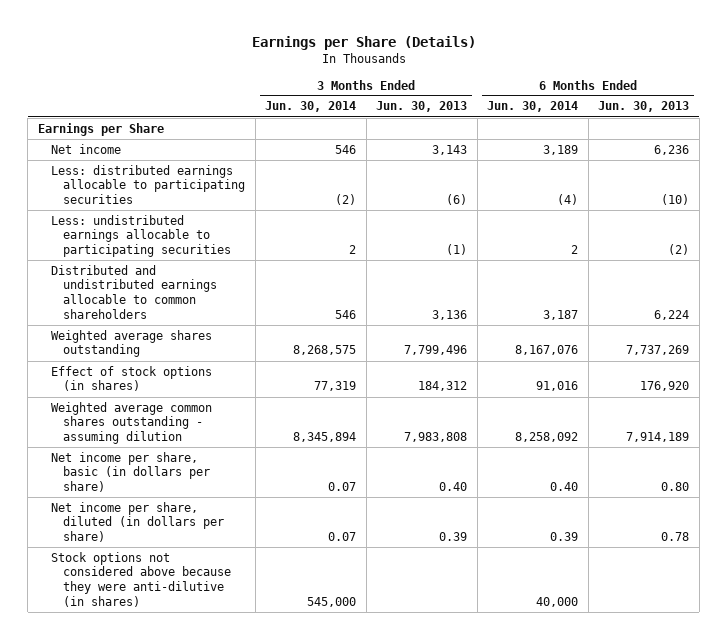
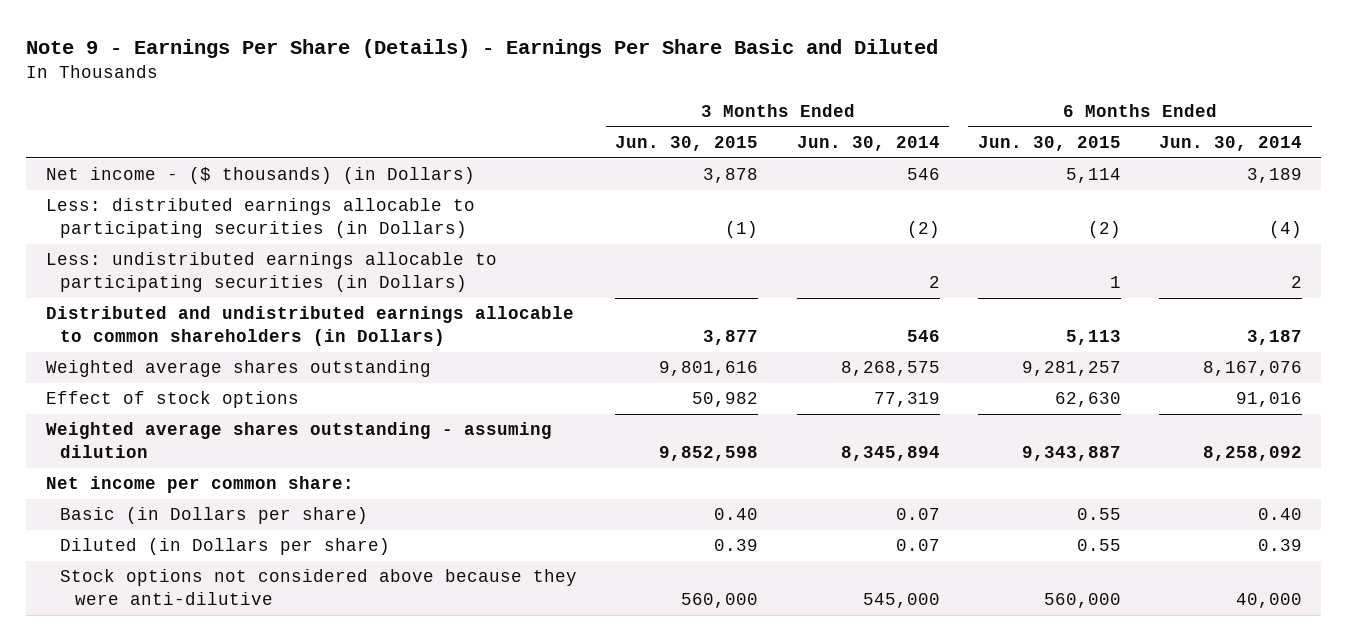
- Earnings per Share (Details)
+ Note 9 - Earnings Per Share (Details) - Earnings Per Share Basic and Diluted
- | 3 Months Ended Jun. 30, 2014 | 3 Months Ended Jun. 30, 2013 | 6 Months Ended Jun. 30, 2014 | 6 Months Ended Jun. 30, 2013
+ | 3 Months Ended Jun. 30, 2015 | 3 Months Ended Jun. 30, 2014 | 6 Months Ended Jun. 30, 2015 | 6 Months Ended Jun. 30, 2014
- Earnings per Share
- Net income | 546 | 3,143 | 3,189 | 6,236
- Less: distributed earnings allocable to participating securities | (2) | (6) | (4) | (10)
- Less: undistributed earnings allocable to participating securities | 2 | (1) | 2 | (2)
- Distributed and undistributed earnings allocable to common shareholders | 546 | 3,136 | 3,187 | 6,224
+ Net income - ($ thousands) (in Dollars) | 3,878 | 546 | 5,114 | 3,189
+ Less: distributed earnings allocable to participating securities (in Dollars) | (1) | (2) | (2) | (4)
+ Less: undistributed earnings allocable to participating securities (in Dollars) | | 2 | 1 | 2
+ Distributed and undistributed earnings allocable to common shareholders (in Dollars) | 3,877 | 546 | 5,113 | 3,187
- Effect of stock options (in shares) | 77,319 | 184,312 | 91,016 | 176,920
- Weighted average common shares outstanding - assuming dilution | 8,345,894 | 7,983,808 | 8,258,092 | 7,914,189
- Net income per share, basic (in dollars per share) | 0.07 | 0.40 | 0.40 | 0.80
- Net income per share, diluted (in dollars per share) | 0.07 | 0.39 | 0.39 | 0.78
- Stock options not considered above because they were anti-dilutive (in shares) | 545,000 | | 40,000 |
+ Effect of stock options | 50,982 | 77,319 | 62,630 | 91,016
+ Weighted average shares outstanding - assuming dilution | 9,852,598 | 8,345,894 | 9,343,887 | 8,258,092
+ Net income per common share:
+ Basic (in Dollars per share) | 0.40 | 0.07 | 0.55 | 0.40
+ Diluted (in Dollars per share) | 0.39 | 0.07 | 0.55 | 0.39
+ Stock options not considered above because they were anti-dilutive | 560,000 | 545,000 | 560,000 | 40,000

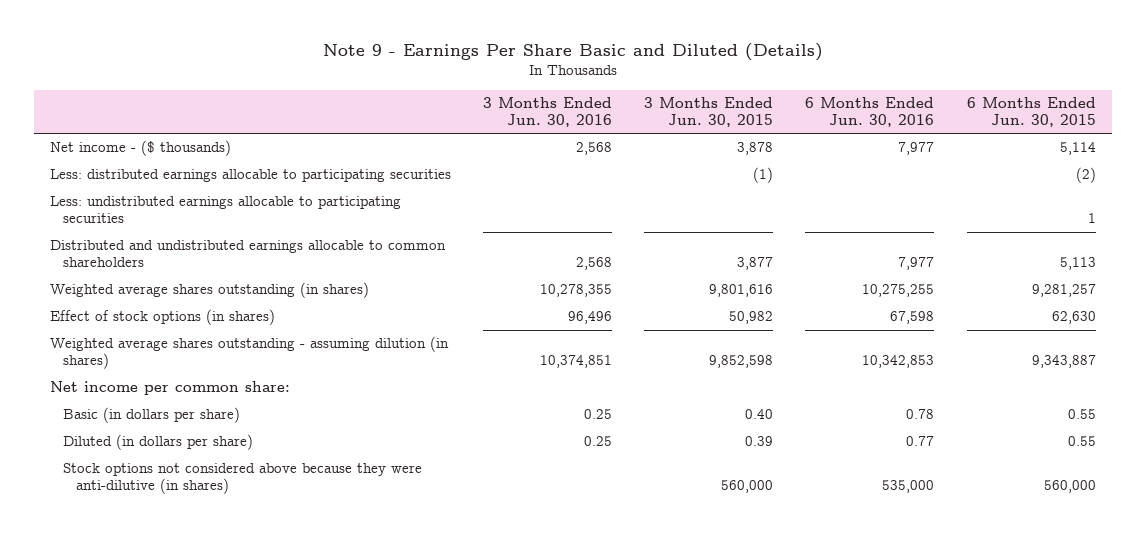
- Note 9 - Earnings Per Share (Details) - Earnings Per Share Basic and Diluted
+ Note 9 - Earnings Per Share Basic and Diluted (Details)
- | 3 Months Ended Jun. 30, 2015 | 3 Months Ended Jun. 30, 2014 | 6 Months Ended Jun. 30, 2015 | 6 Months Ended Jun. 30, 2014
+ | 3 Months Ended Jun. 30, 2016 | 3 Months Ended Jun. 30, 2015 | 6 Months Ended Jun. 30, 2016 | 6 Months Ended Jun. 30, 2015
- Net income - ($ thousands) (in Dollars) | 3,878 | 546 | 5,114 | 3,189
- Less: distributed earnings allocable to participating securities (in Dollars) | (1) | (2) | (2) | (4)
- Less: undistributed earnings allocable to participating securities (in Dollars) | | 2 | 1 | 2
- Distributed and undistributed earnings allocable to common shareholders (in Dollars) | 3,877 | 546 | 5,113 | 3,187
- Weighted average shares outstanding | 9,801,616 | 8,268,575 | 9,281,257 | 8,167,076
- Effect of stock options | 50,982 | 77,319 | 62,630 | 91,016
- Weighted average shares outstanding - assuming dilution | 9,852,598 | 8,345,894 | 9,343,887 | 8,258,092
+ Net income - ($ thousands) | 2,568 | 3,878 | 7,977 | 5,114
+ Less: distributed earnings allocable to participating securities | | (1) | | (2)
+ Less: undistributed earnings allocable to participating securities | | | | 1
+ Distributed and undistributed earnings allocable to common shareholders | 2,568 | 3,877 | 7,977 | 5,113
+ Weighted average shares outstanding (in shares) | 10,278,355 | 9,801,616 | 10,275,255 | 9,281,257
+ Effect of stock options (in shares) | 96,496 | 50,982 | 67,598 | 62,630
+ Weighted average shares outstanding - assuming dilution (in shares) | 10,374,851 | 9,852,598 | 10,342,853 | 9,343,887
- Basic (in Dollars per share) | 0.40 | 0.07 | 0.55 | 0.40
- Diluted (in Dollars per share) | 0.39 | 0.07 | 0.55 | 0.39
- Stock options not considered above because they were anti-dilutive | 560,000 | 545,000 | 560,000 | 40,000
+ Basic (in dollars per share) | 0.25 | 0.40 | 0.78 | 0.55
+ Diluted (in dollars per share) | 0.25 | 0.39 | 0.77 | 0.55
+ Stock options not considered above because they were anti-dilutive (in shares) | | 560,000 | 535,000 | 560,000

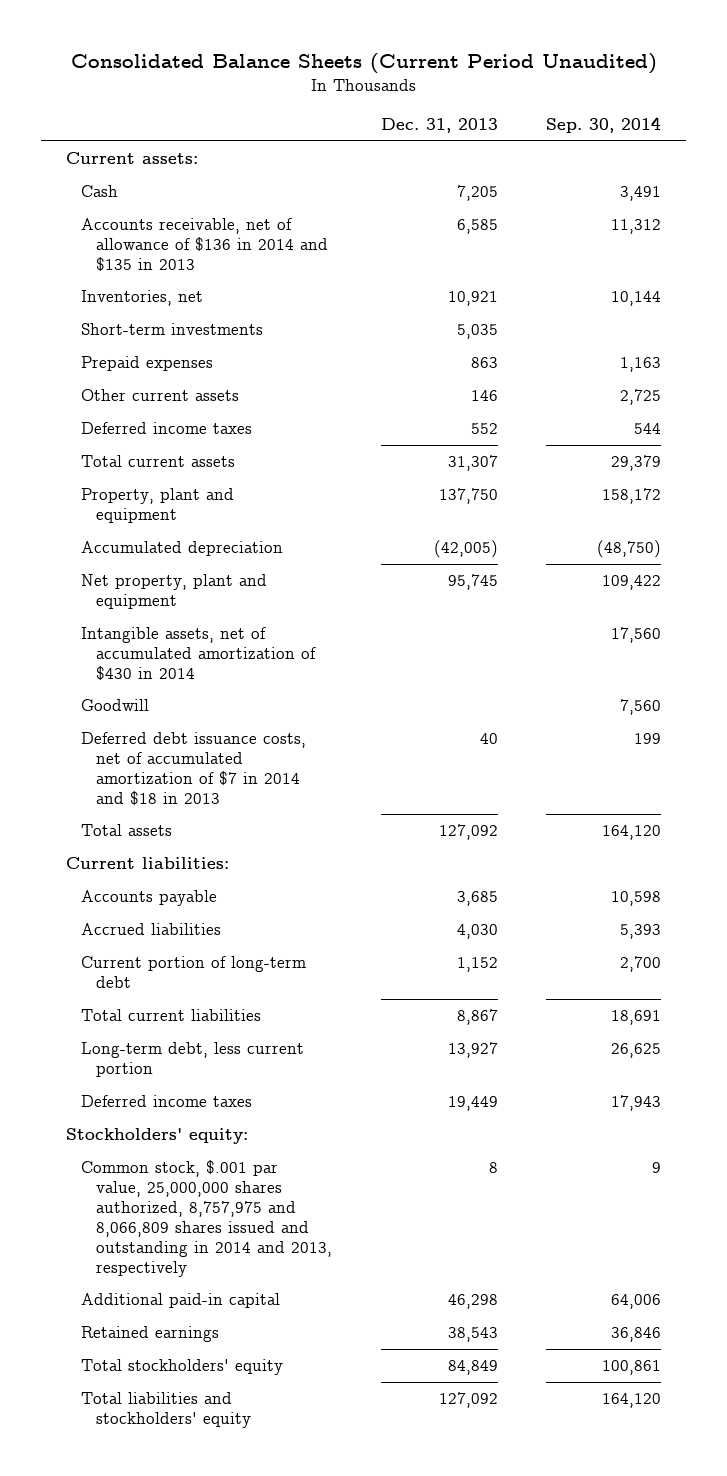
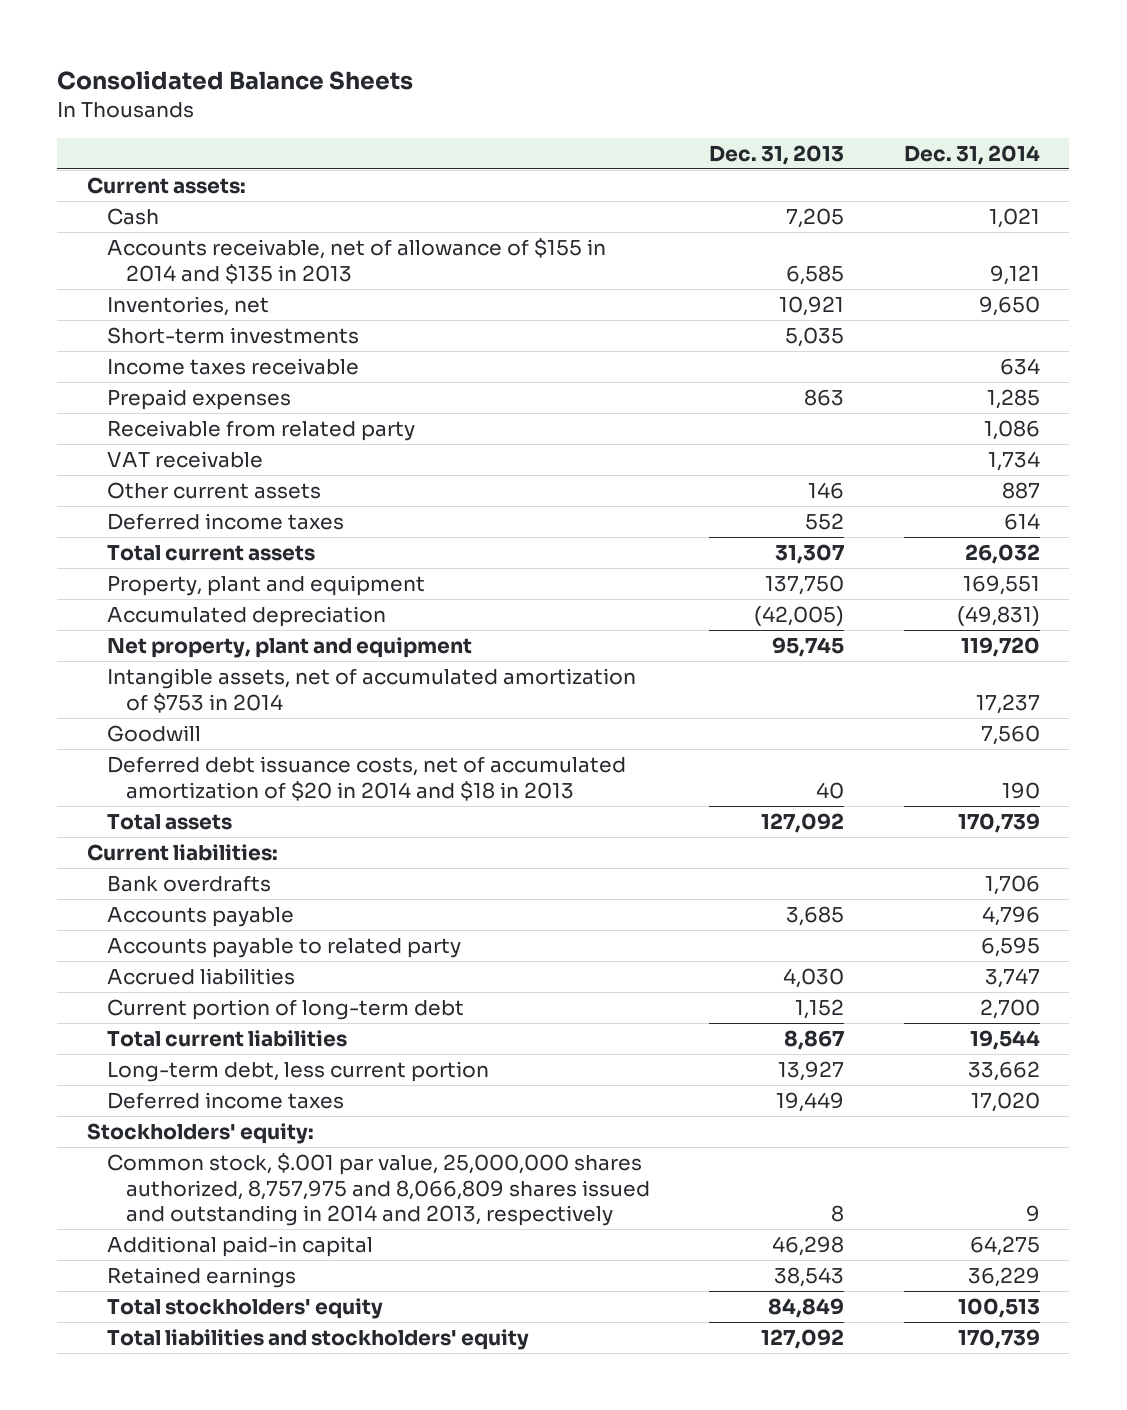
- Consolidated Balance Sheets (Current Period Unaudited)
+ Consolidated Balance Sheets
- | Dec. 31, 2013 | Sep. 30, 2014
+ | Dec. 31, 2013 | Dec. 31, 2014
- Accounts receivable, net of allowance of $136 in 2014 and $135 in 2013 | 6,585 | 11,312
+ Accounts receivable, net of allowance of $155 in 2014 and $135 in 2013 | 6,585 | 9,121
+ Income taxes receivable | | 634
+ Receivable from related party | | 1,086
+ VAT receivable | | 1,734
- Intangible assets, net of accumulated amortization of $430 in 2014 | | 17,560
+ Intangible assets, net of accumulated amortization of $753 in 2014 | | 17,237
- Deferred debt issuance costs, net of accumulated amortization of $7 in 2014 and $18 in 2013 | 40 | 199
+ Deferred debt issuance costs, net of accumulated amortization of $20 in 2014 and $18 in 2013 | 40 | 190
+ Bank overdrafts | | 1,706
+ Accounts payable to related party | | 6,595

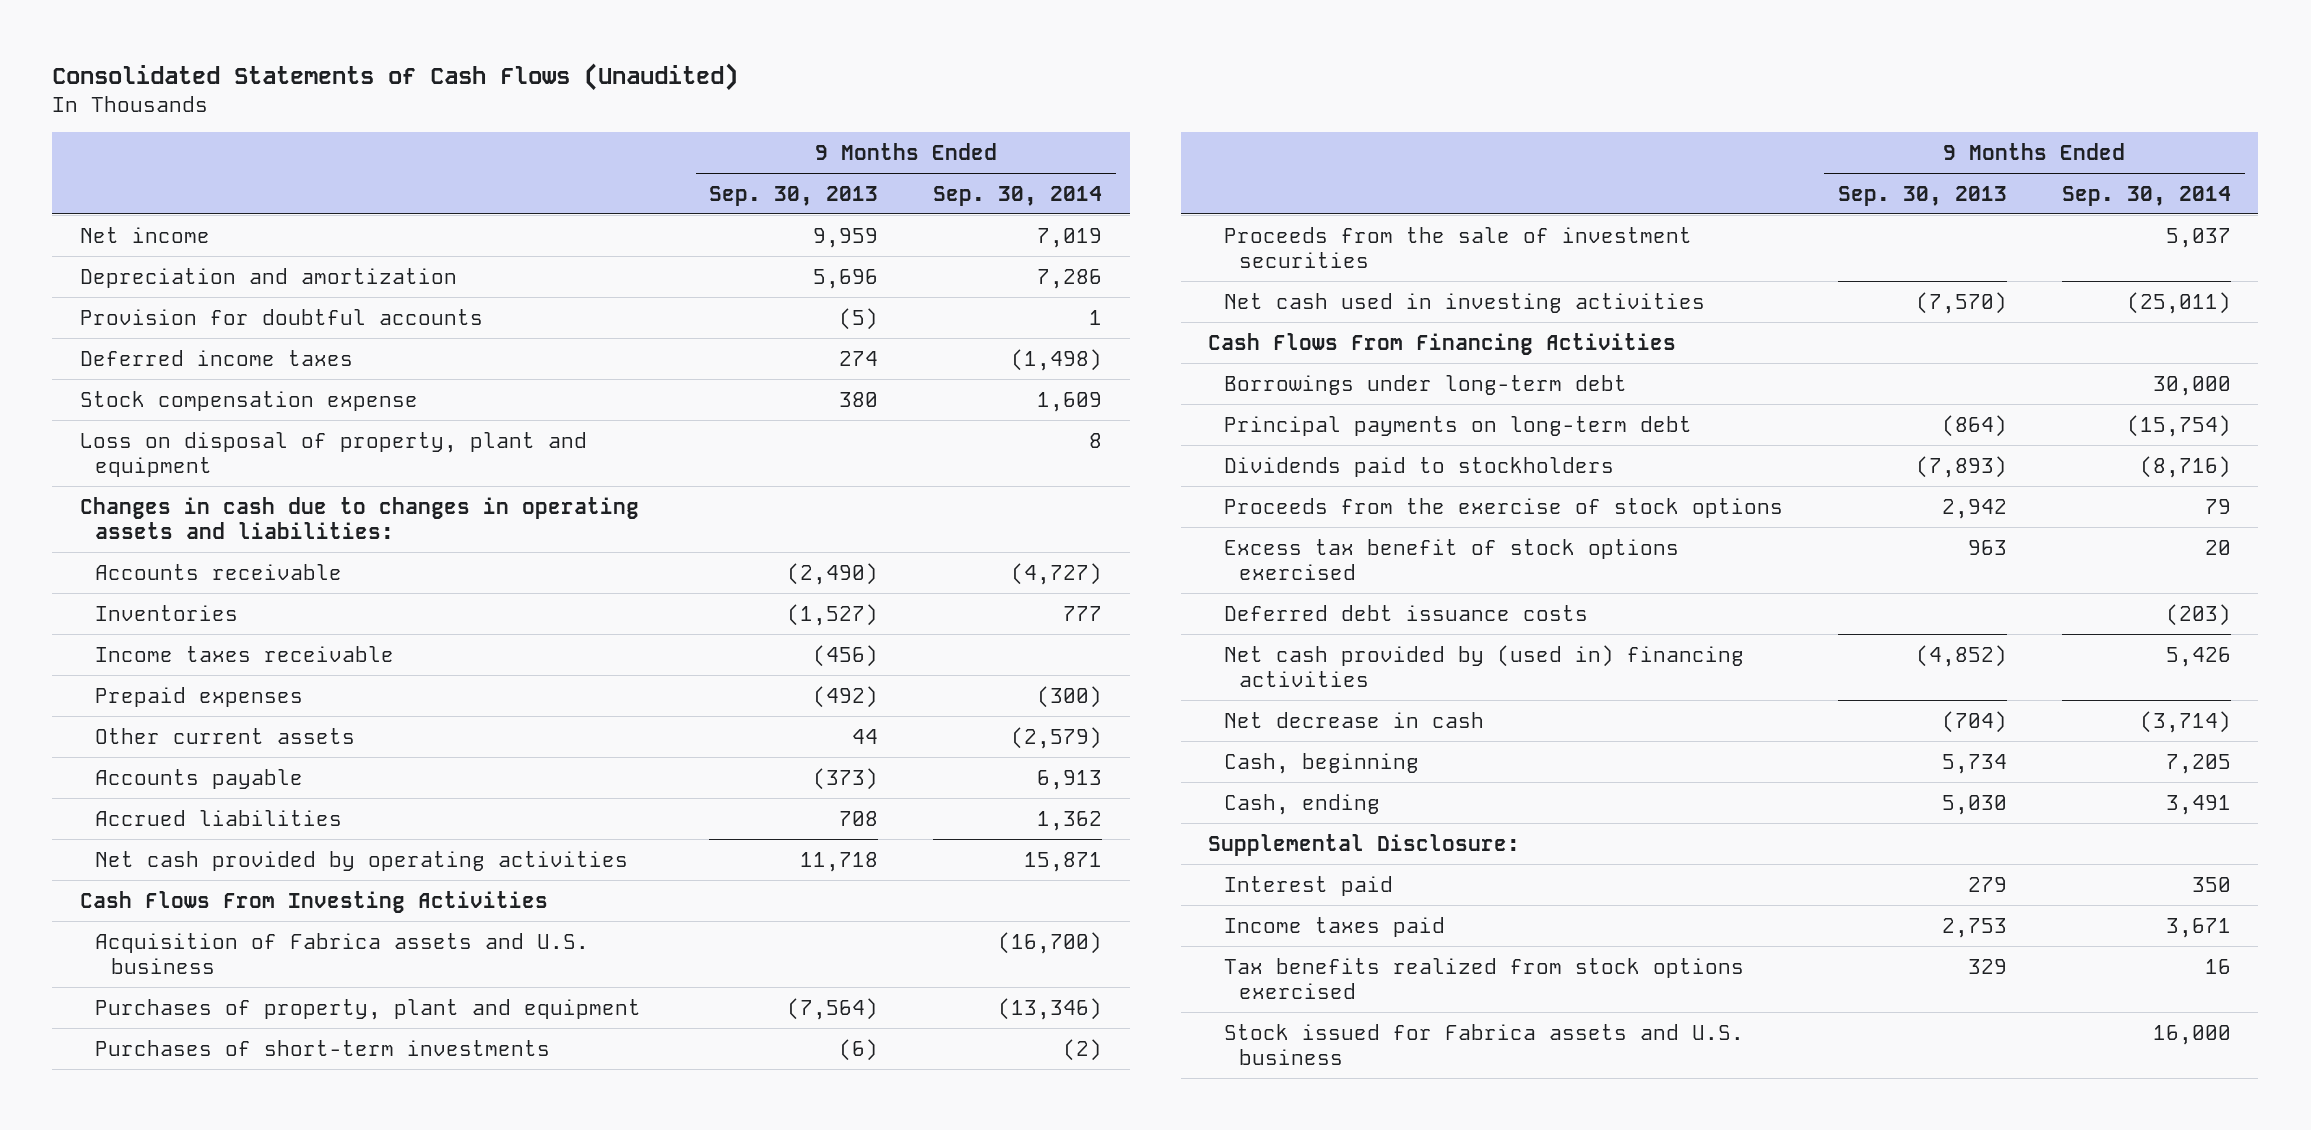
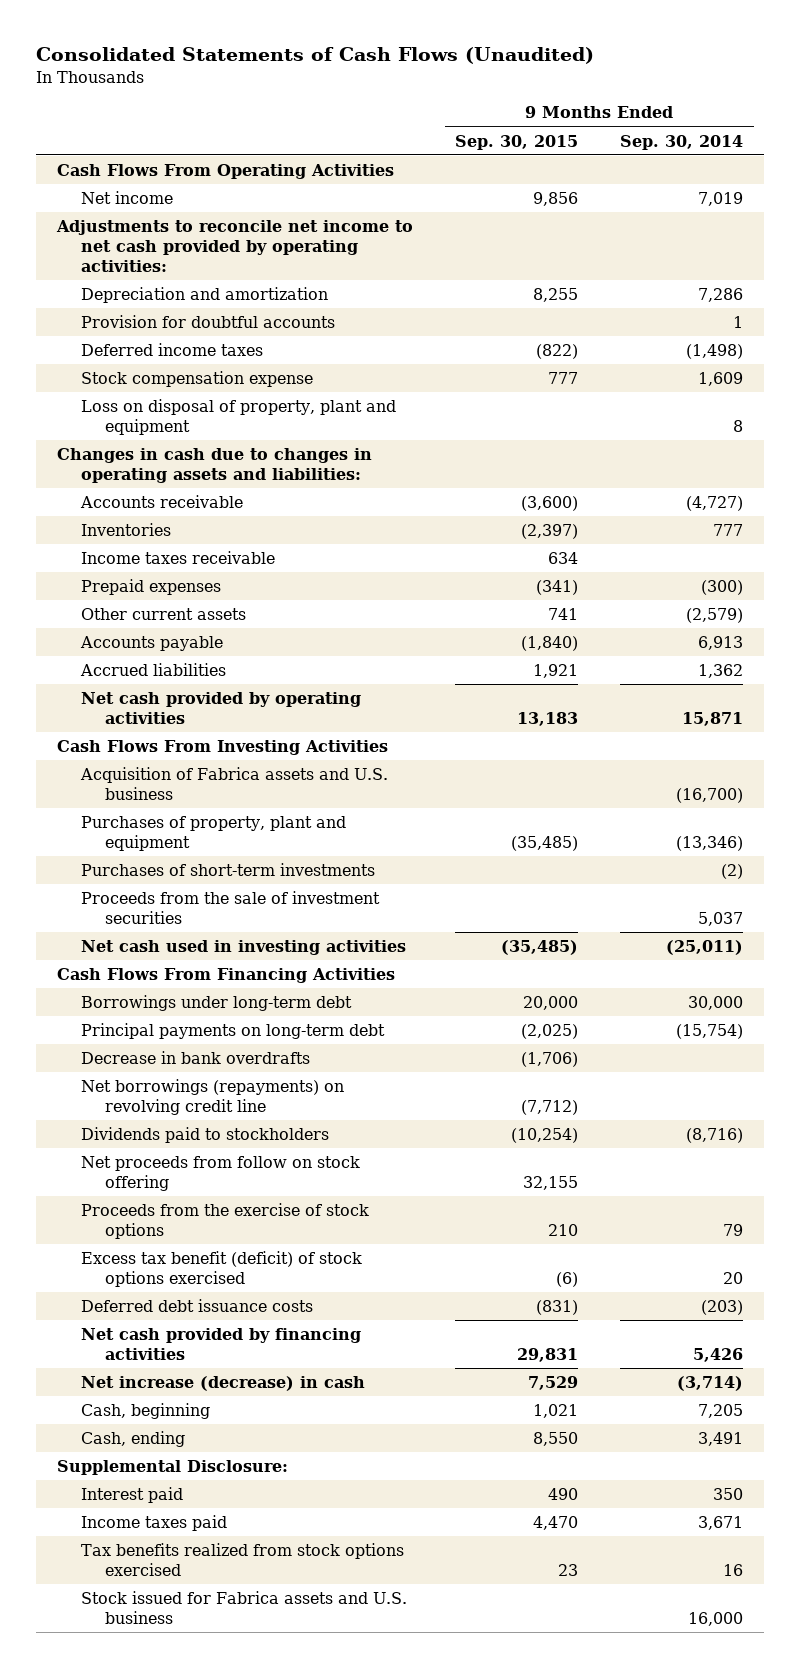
- | 9 Months Ended Sep. 30, 2013 | 9 Months Ended Sep. 30, 2014
+ | 9 Months Ended Sep. 30, 2015 | 9 Months Ended Sep. 30, 2014
+ Cash Flows From Operating Activities
+ Adjustments to reconcile net income to net cash provided by operating activities:
+ Decrease in bank overdrafts | (1,706) |
+ Net borrowings (repayments) on revolving credit line | (7,712) |
+ Net proceeds from follow on stock offering | 32,155 |
- Excess tax benefit of stock options exercised | 963 | 20
+ Excess tax benefit (deficit) of stock options exercised | (6) | 20
- Net cash provided by (used in) financing activities | (4,852) | 5,426
- Net decrease in cash | (704) | (3,714)
+ Net cash provided by financing activities | 29,831 | 5,426
+ Net increase (decrease) in cash | 7,529 | (3,714)

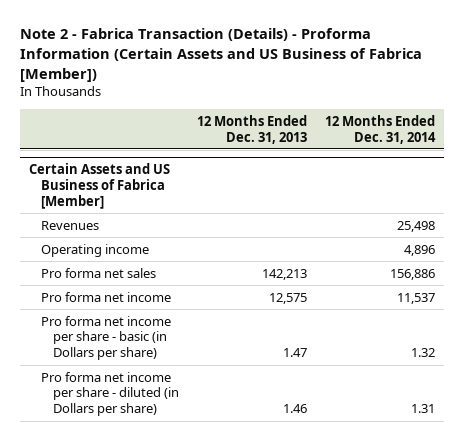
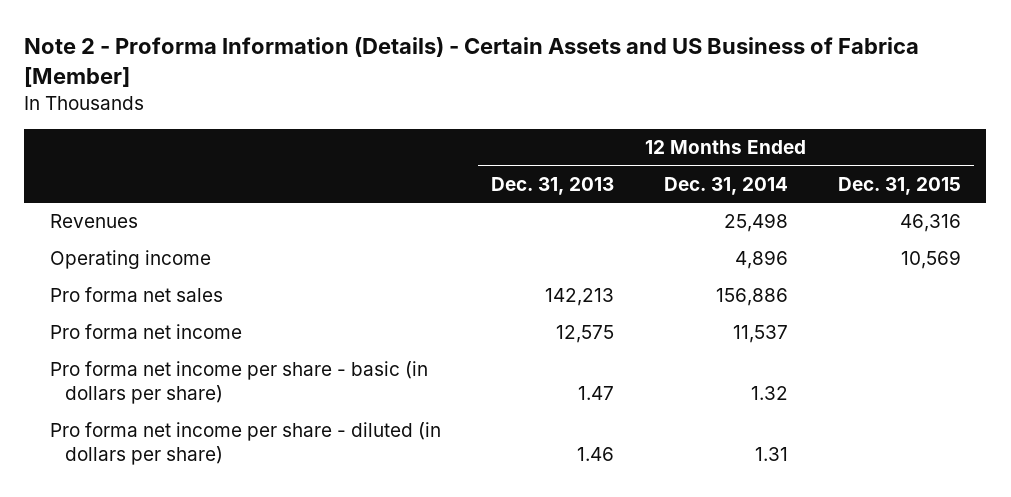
- Note 2 - Fabrica Transaction (Details) - Proforma Information (Certain Assets and US Business of Fabrica [Member])
+ Note 2 - Proforma Information (Details) - Certain Assets and US Business of Fabrica [Member]
- | 12 Months Ended Dec. 31, 2013 | 12 Months Ended Dec. 31, 2014
+ | 12 Months Ended Dec. 31, 2013 | 12 Months Ended Dec. 31, 2014 | 12 Months Ended Dec. 31, 2015
- Certain Assets and US Business of Fabrica [Member]
- Pro forma net income per share - basic (in Dollars per share) | 1.47 | 1.32
- Pro forma net income per share - diluted (in Dollars per share) | 1.46 | 1.31
+ Pro forma net income per share - basic (in dollars per share) | 1.47 | 1.32 |
+ Pro forma net income per share - diluted (in dollars per share) | 1.46 | 1.31 |

